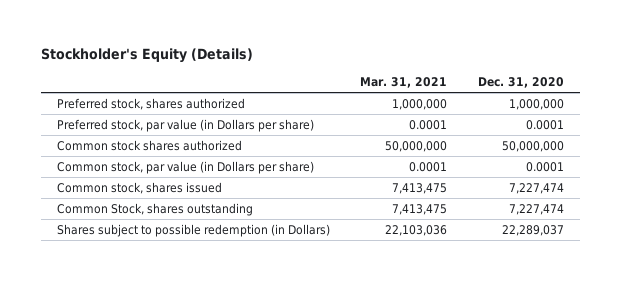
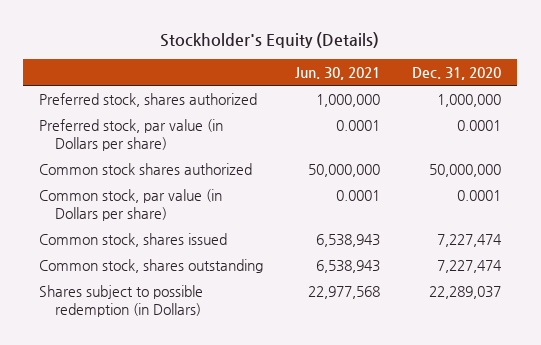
- | Mar. 31, 2021 | Dec. 31, 2020
+ | Jun. 30, 2021 | Dec. 31, 2020
- Common Stock, shares outstanding | 7,413,475 | 7,227,474
+ Common stock, shares outstanding | 6,538,943 | 7,227,474

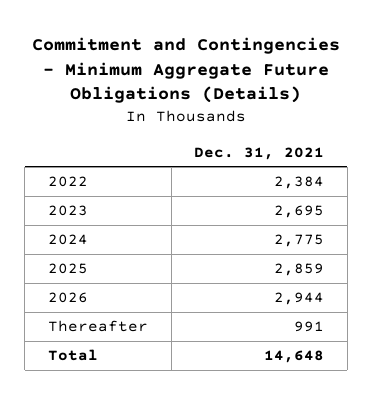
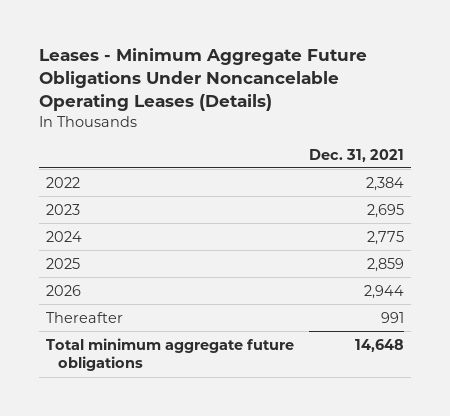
- Commitment and Contingencies - Minimum Aggregate Future Obligations (Details)
+ Leases - Minimum Aggregate Future Obligations Under Noncancelable Operating Leases (Details)
- Total | 14,648
+ Total minimum aggregate future obligations | 14,648

